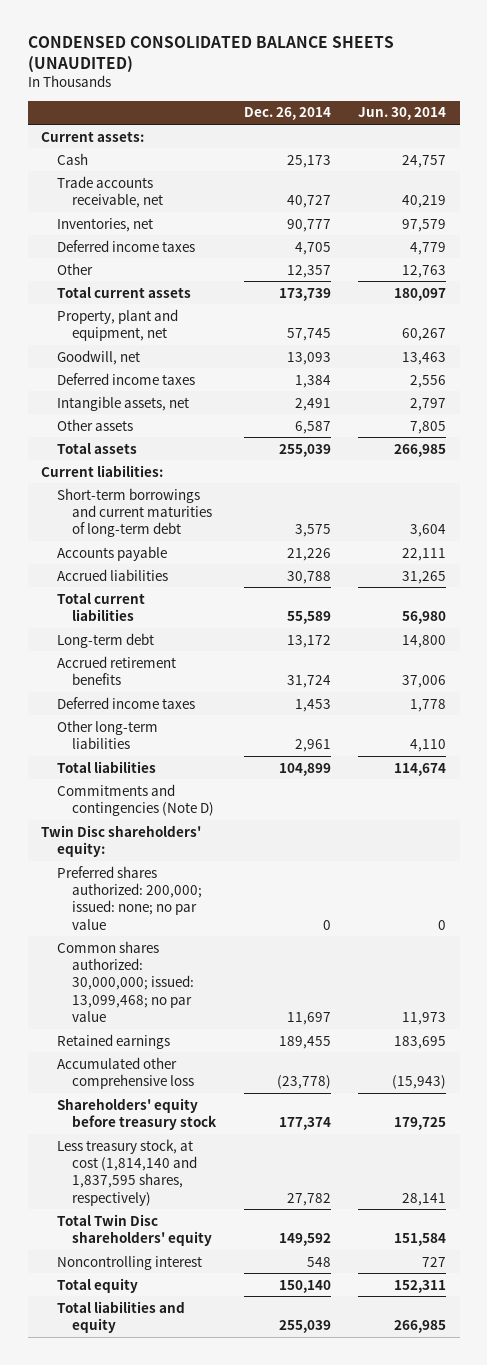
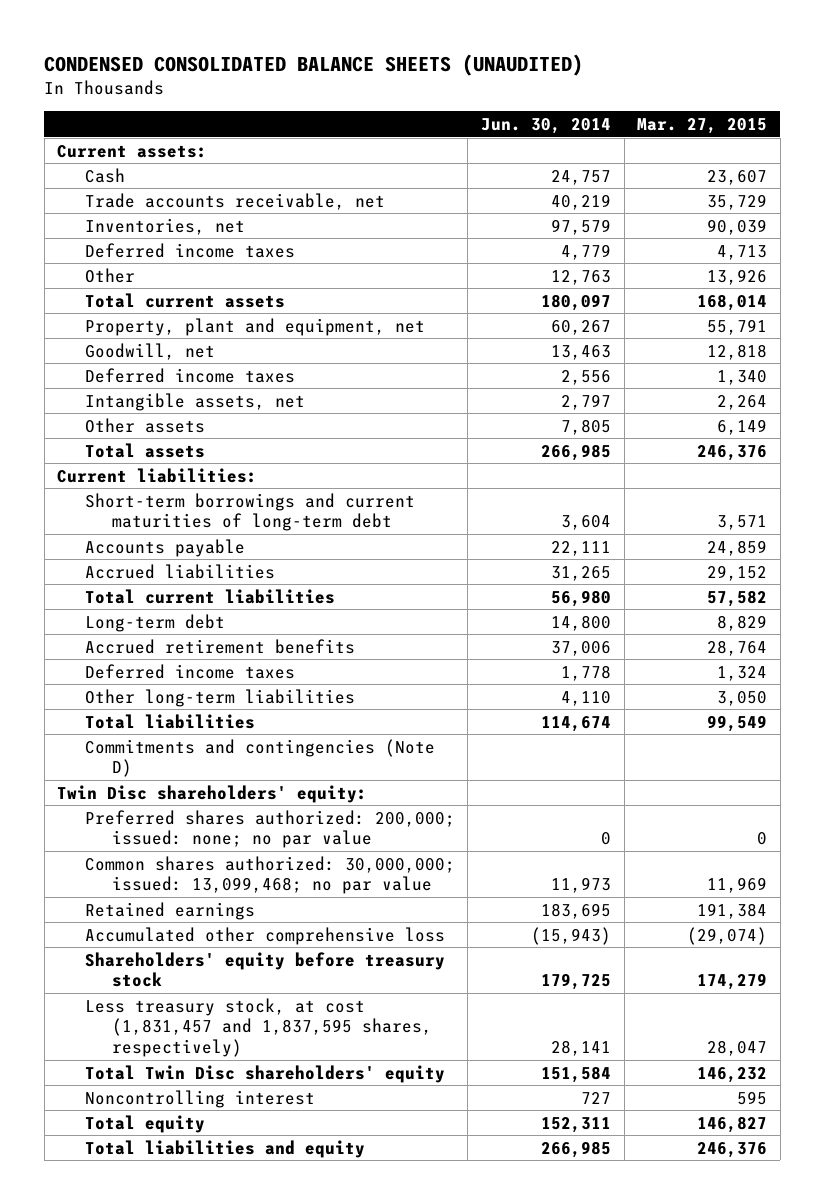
- | Dec. 26, 2014 | Jun. 30, 2014
+ | Jun. 30, 2014 | Mar. 27, 2015
- Less treasury stock, at cost (1,814,140 and 1,837,595 shares, respectively) | 27,782 | 28,141
+ Less treasury stock, at cost (1,831,457 and 1,837,595 shares, respectively) | 28,141 | 28,047

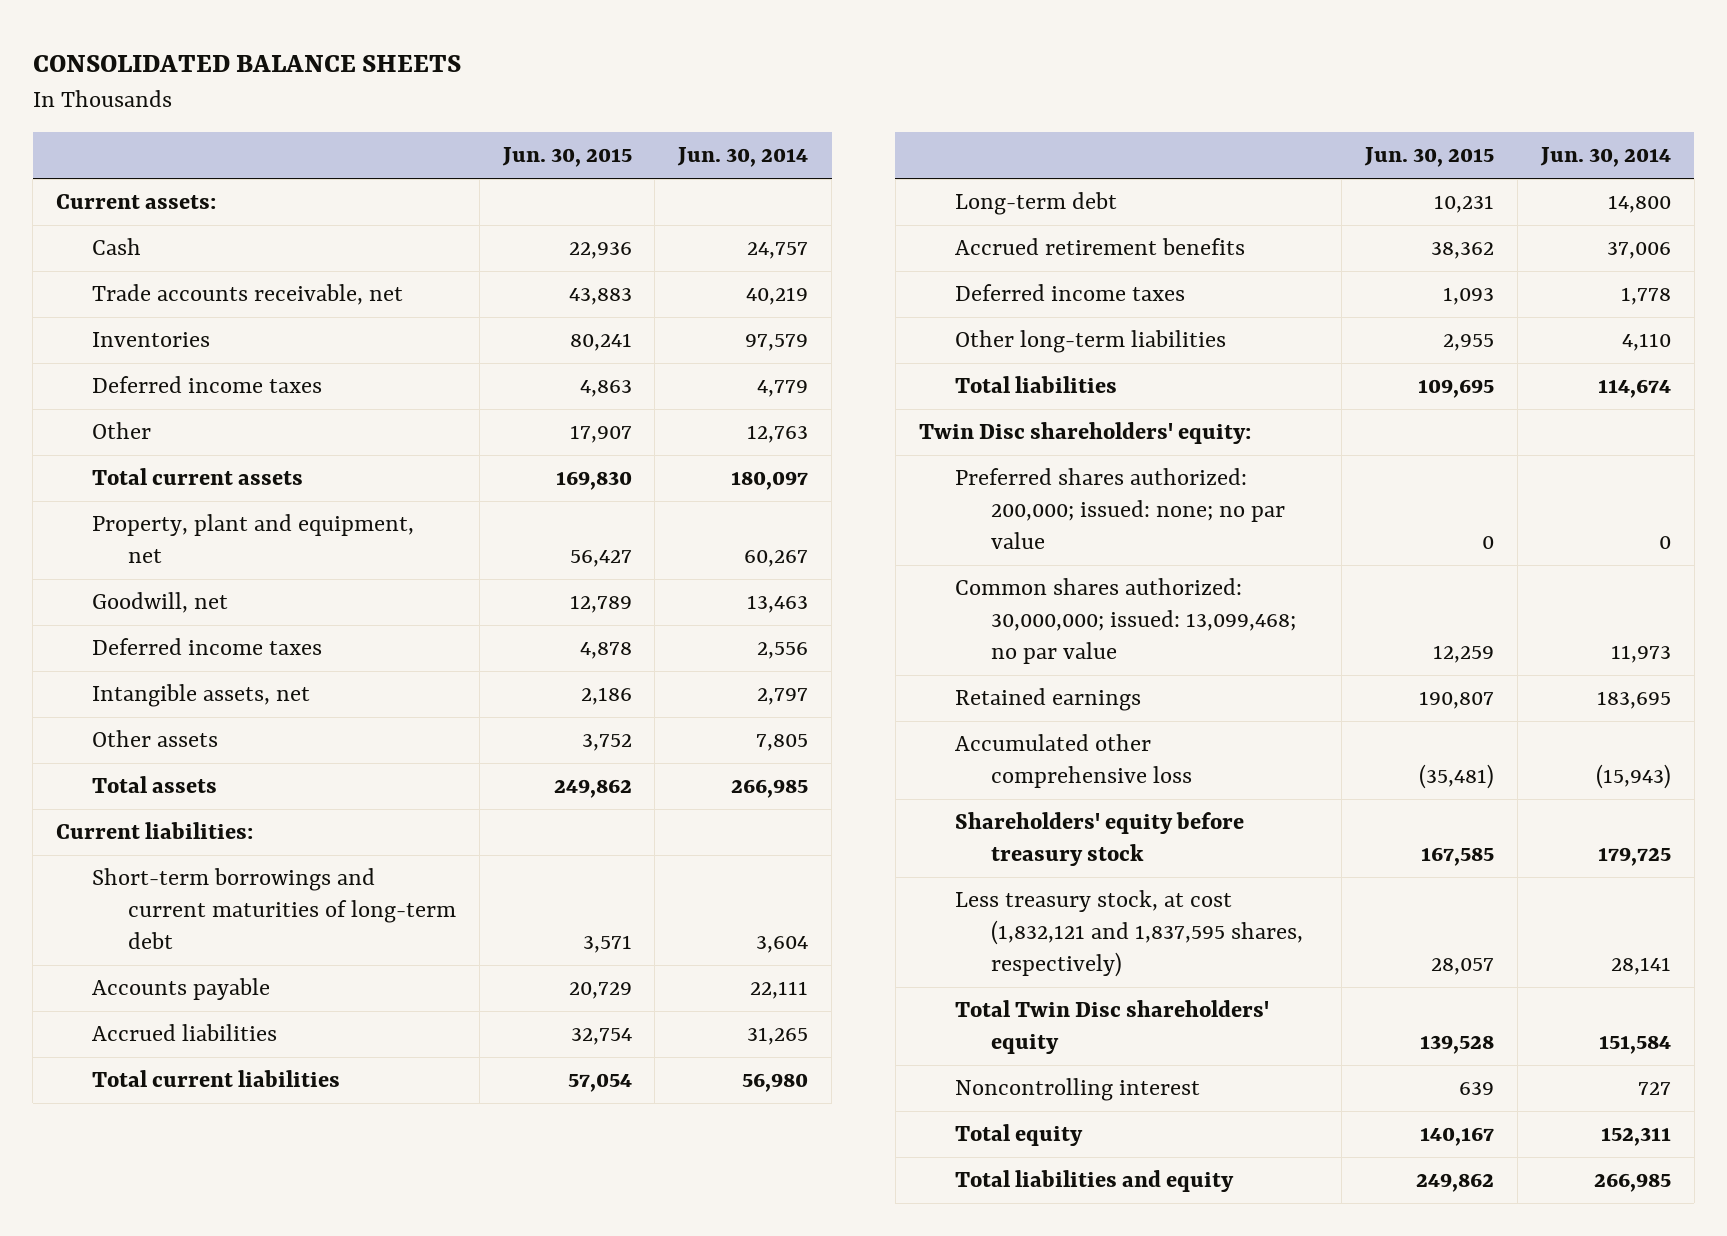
- CONDENSED CONSOLIDATED BALANCE SHEETS (UNAUDITED)
+ CONSOLIDATED BALANCE SHEETS
- | Jun. 30, 2014 | Mar. 27, 2015
+ | Jun. 30, 2015 | Jun. 30, 2014
- Inventories, net | 97,579 | 90,039
+ Inventories | 80,241 | 97,579
- Commitments and contingencies (Note D)
- Less treasury stock, at cost (1,831,457 and 1,837,595 shares, respectively) | 28,141 | 28,047
+ Less treasury stock, at cost (1,832,121 and 1,837,595 shares, respectively) | 28,057 | 28,141

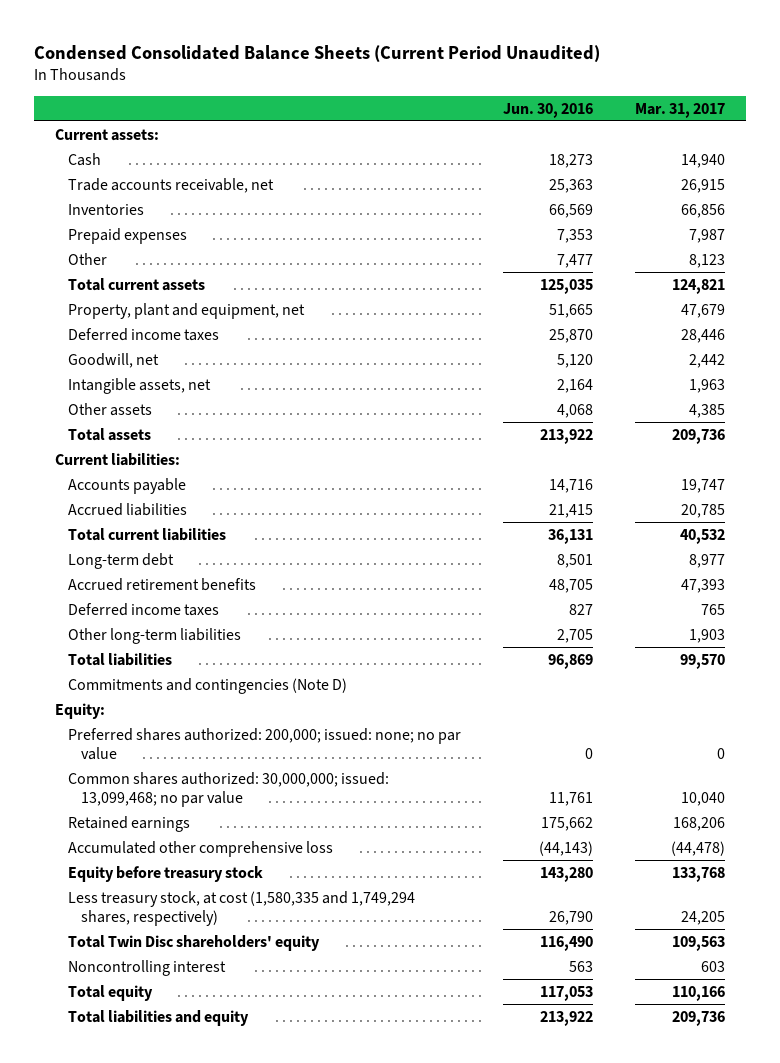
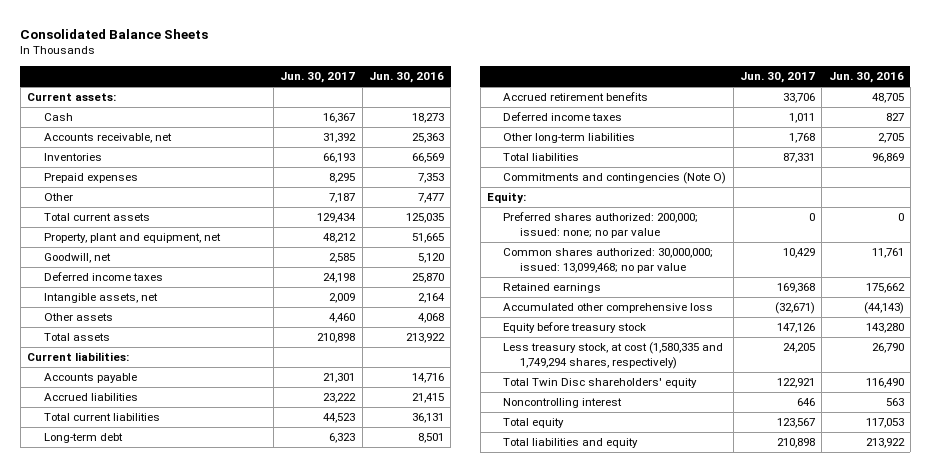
- Condensed Consolidated Balance Sheets (Current Period Unaudited)
+ Consolidated Balance Sheets
- | Jun. 30, 2016 | Mar. 31, 2017
+ | Jun. 30, 2017 | Jun. 30, 2016
- Trade accounts receivable, net | 25,363 | 26,915
+ Accounts receivable, net | 31,392 | 25,363
moved down: Deferred income taxes | 24,198 | 25,870
- Commitments and contingencies (Note D)
+ Commitments and contingencies (Note O)

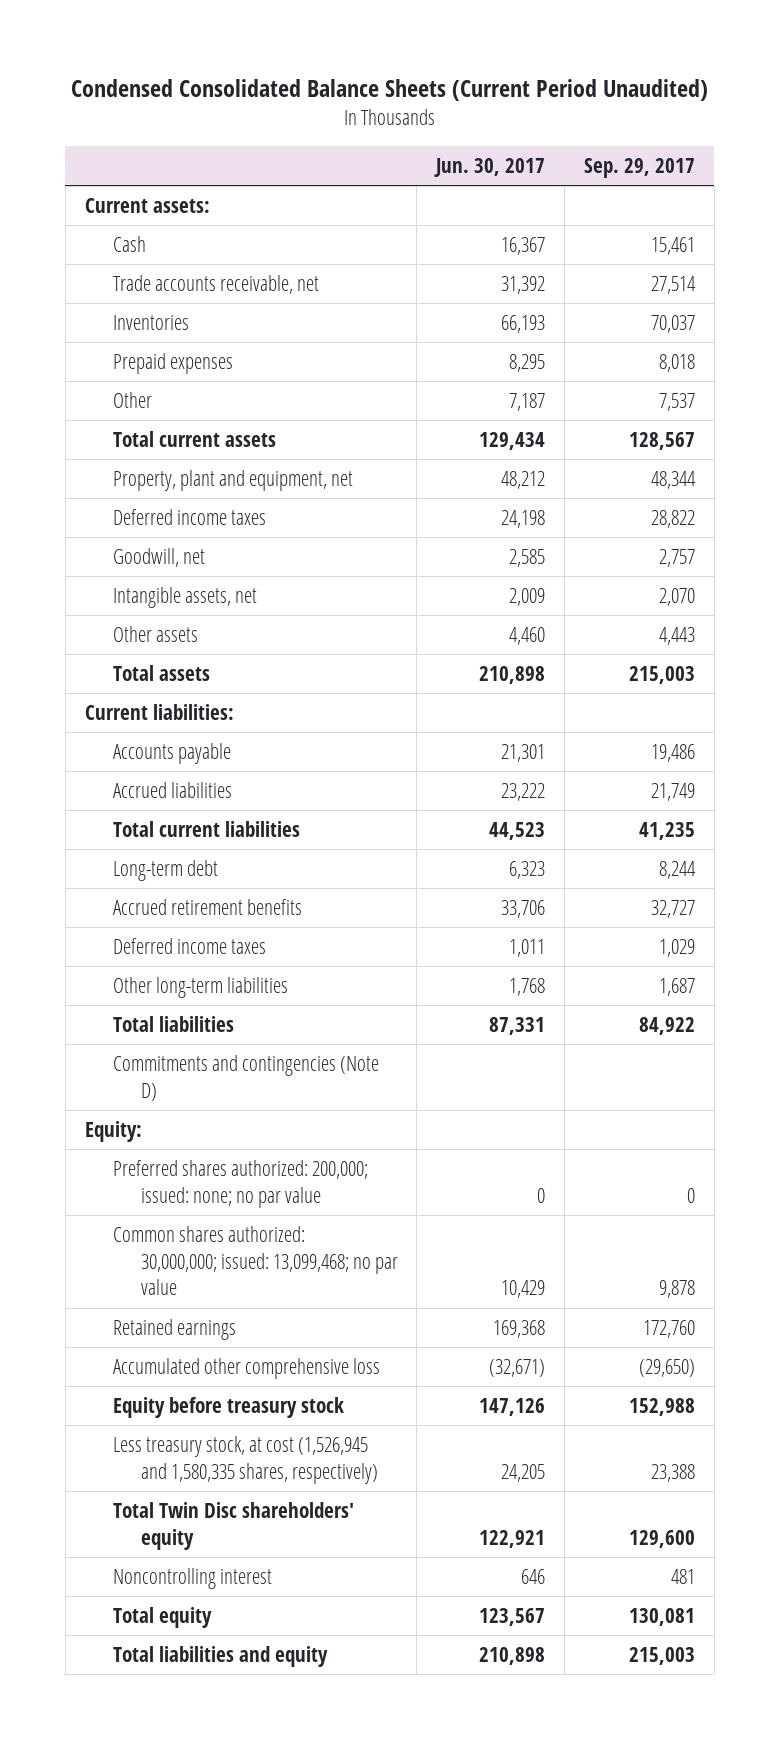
- Consolidated Balance Sheets
+ Condensed Consolidated Balance Sheets (Current Period Unaudited)
- | Jun. 30, 2017 | Jun. 30, 2016
+ | Jun. 30, 2017 | Sep. 29, 2017
- Accounts receivable, net | 31,392 | 25,363
+ Trade accounts receivable, net | 31,392 | 27,514
moved down: Goodwill, net | 2,585 | 2,757
- Commitments and contingencies (Note O)
+ Commitments and contingencies (Note D)
- Less treasury stock, at cost (1,580,335 and 1,749,294 shares, respectively) | 24,205 | 26,790
+ Less treasury stock, at cost (1,526,945 and 1,580,335 shares, respectively) | 24,205 | 23,388

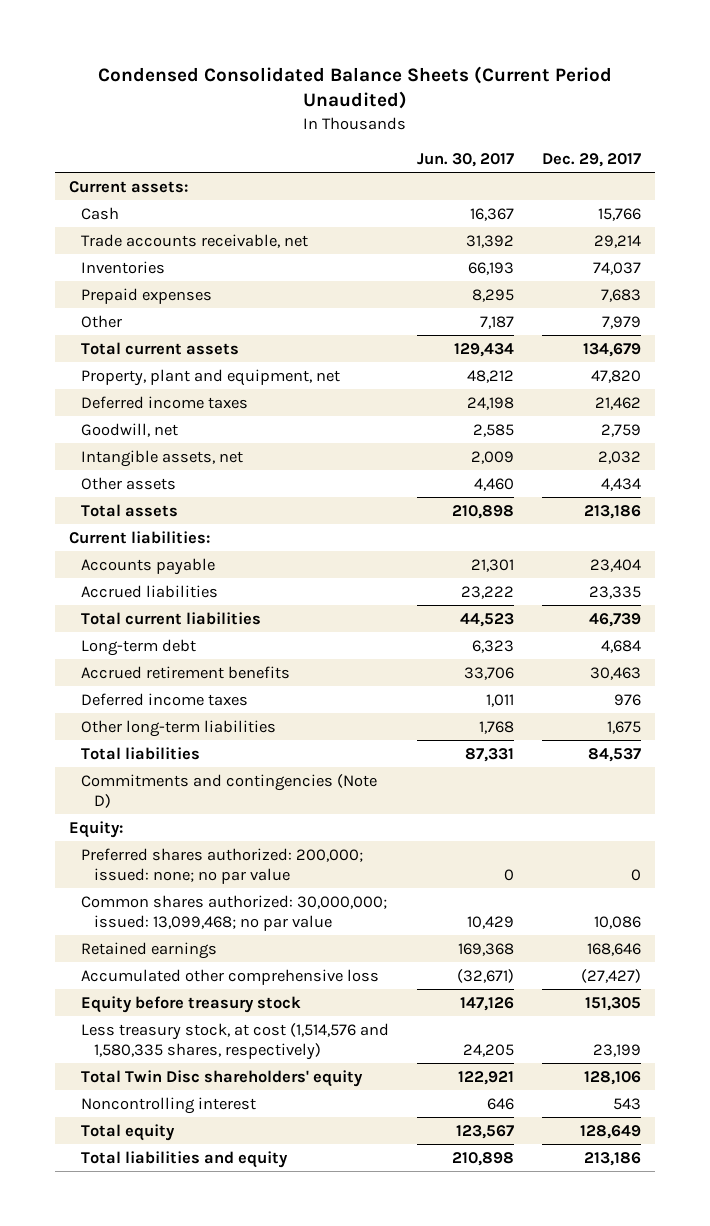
- | Jun. 30, 2017 | Sep. 29, 2017
+ | Jun. 30, 2017 | Dec. 29, 2017
- Less treasury stock, at cost (1,526,945 and 1,580,335 shares, respectively) | 24,205 | 23,388
+ Less treasury stock, at cost (1,514,576 and 1,580,335 shares, respectively) | 24,205 | 23,199

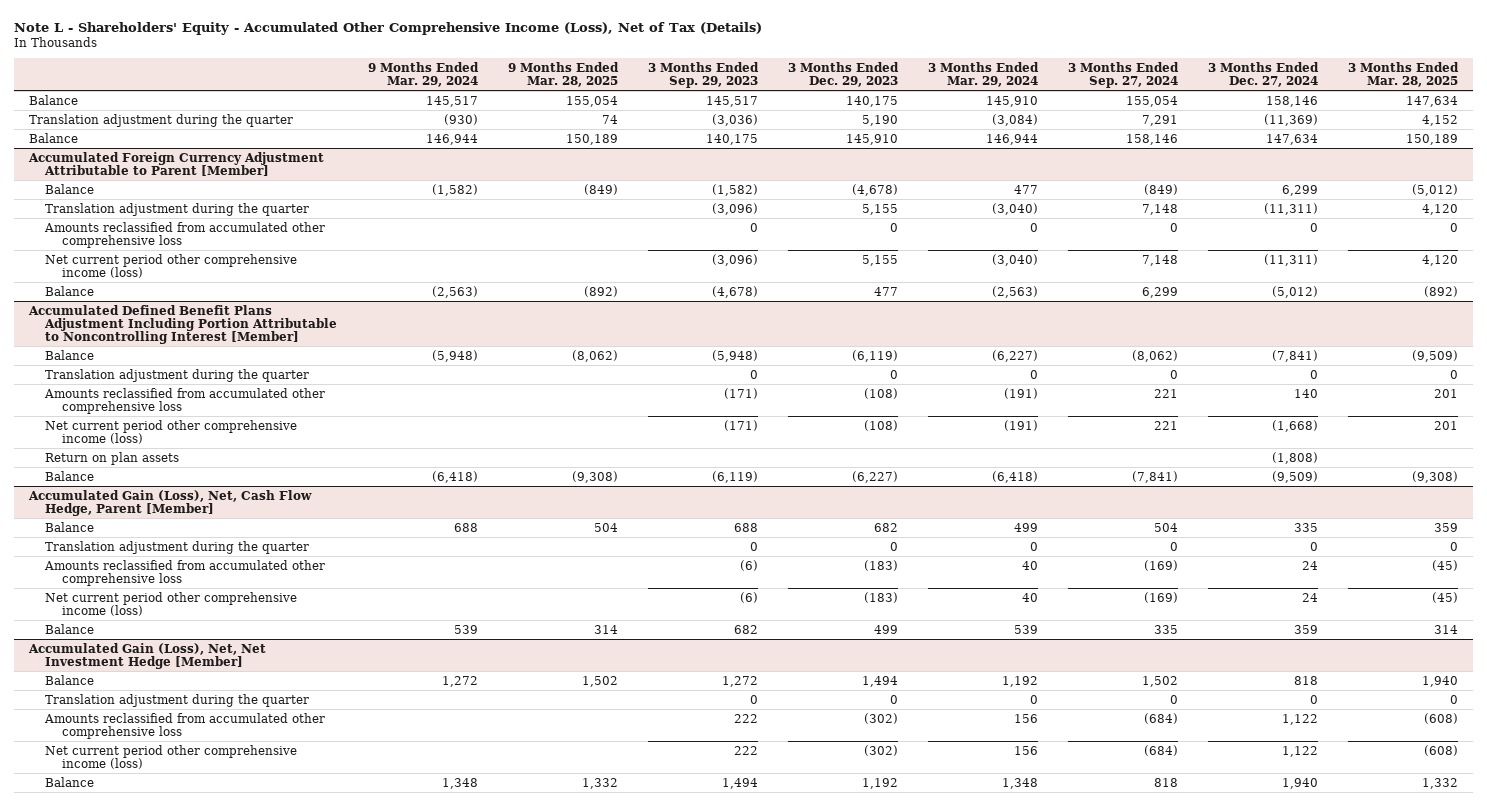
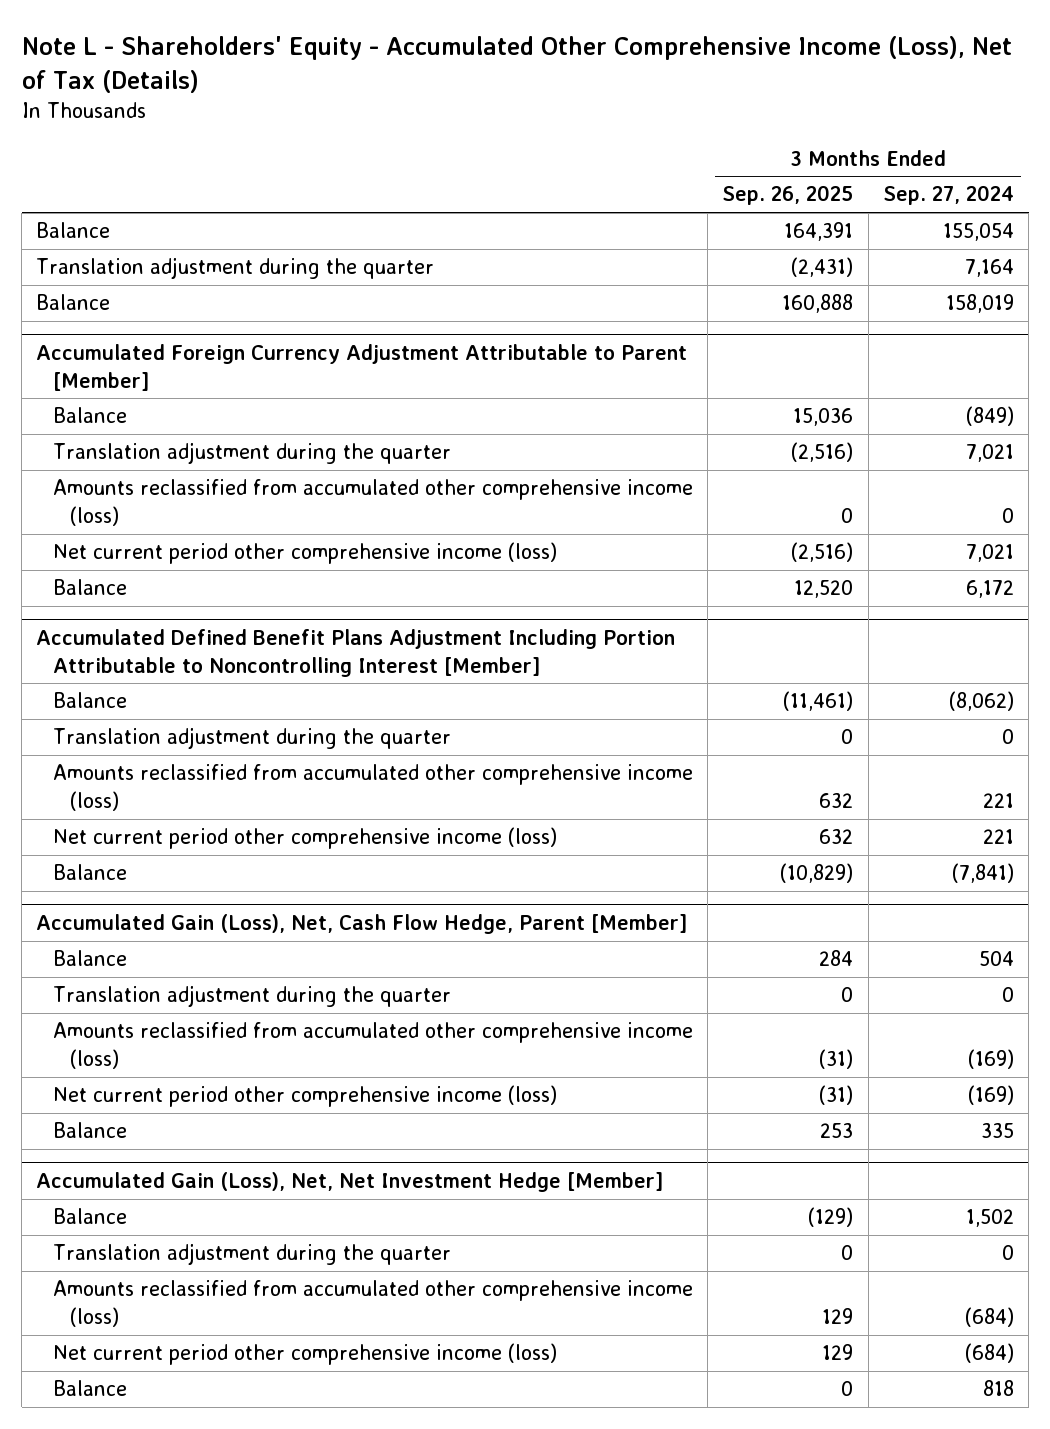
- | 9 Months Ended Mar. 29, 2024 | 9 Months Ended Mar. 28, 2025 | 3 Months Ended Sep. 29, 2023 | 3 Months Ended Dec. 29, 2023 | 3 Months Ended Mar. 29, 2024 | 3 Months Ended Sep. 27, 2024 | 3 Months Ended Dec. 27, 2024 | 3 Months Ended Mar. 28, 2025
+ | 3 Months Ended Sep. 26, 2025 | 3 Months Ended Sep. 27, 2024
- Translation adjustment during the quarter | (930) | 74 | (3,036) | 5,190 | (3,084) | 7,291 | (11,369) | 4,152
- Balance | 146,944 | 150,189 | 140,175 | 145,910 | 146,944 | 158,146 | 147,634 | 150,189
+ Translation adjustment during the quarter | (2,431) | 7,164
+ Balance | 160,888 | 158,019
@ Accumulated Foreign Currency Adjustment Attributable to Parent [Member]
- Translation adjustment during the quarter | | | (3,096) | 5,155 | (3,040) | 7,148 | (11,311) | 4,120
- Amounts reclassified from accumulated other comprehensive loss | | | 0 | 0 | 0 | 0 | 0 | 0
- Net current period other comprehensive income (loss) | | | (3,096) | 5,155 | (3,040) | 7,148 | (11,311) | 4,120
- Balance | (2,563) | (892) | (4,678) | 477 | (2,563) | 6,299 | (5,012) | (892)
+ Translation adjustment during the quarter | (2,516) | 7,021
+ Amounts reclassified from accumulated other comprehensive income (loss) | 0 | 0
+ Net current period other comprehensive income (loss) | (2,516) | 7,021
+ Balance | 12,520 | 6,172
@ Accumulated Defined Benefit Plans Adjustment Including Portion Attributable to Noncontrolling Interest [Member]
- Amounts reclassified from accumulated other comprehensive loss | | | (171) | (108) | (191) | 221 | 140 | 201
+ Amounts reclassified from accumulated other comprehensive income (loss) | 632 | 221
- Return on plan assets | | | | | | | (1,808) |
@ Accumulated Gain (Loss), Net, Cash Flow Hedge, Parent [Member]
- Amounts reclassified from accumulated other comprehensive loss | | | (6) | (183) | 40 | (169) | 24 | (45)
+ Amounts reclassified from accumulated other comprehensive income (loss) | (31) | (169)
@ Accumulated Gain (Loss), Net, Net Investment Hedge [Member]
- Amounts reclassified from accumulated other comprehensive loss | | | 222 | (302) | 156 | (684) | 1,122 | (608)
+ Amounts reclassified from accumulated other comprehensive income (loss) | 129 | (684)

